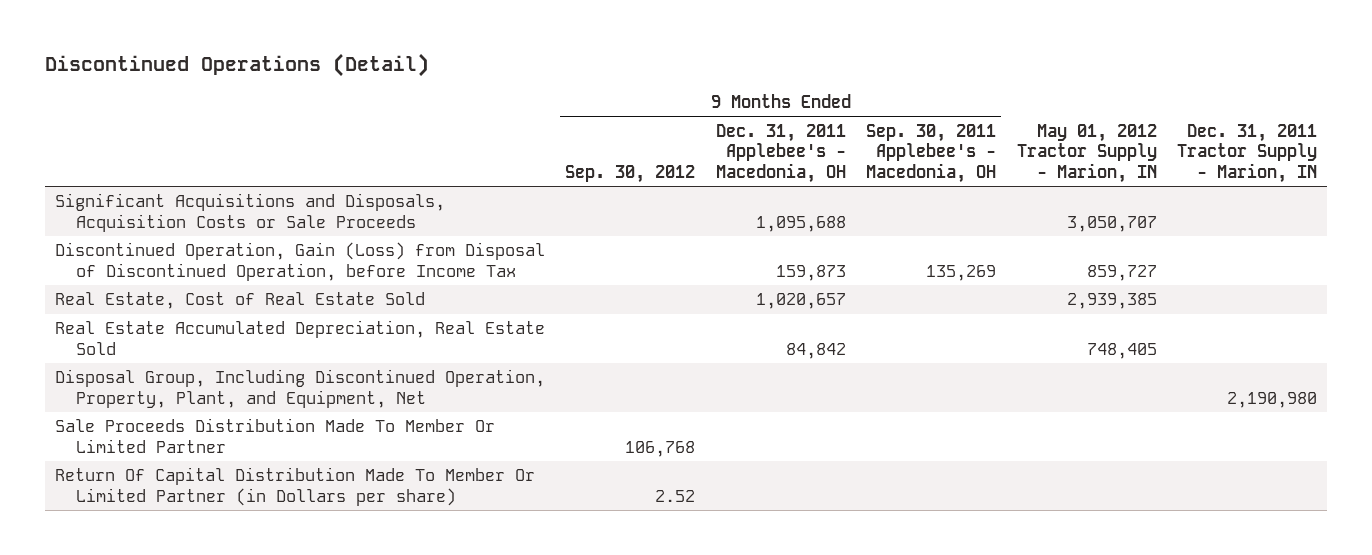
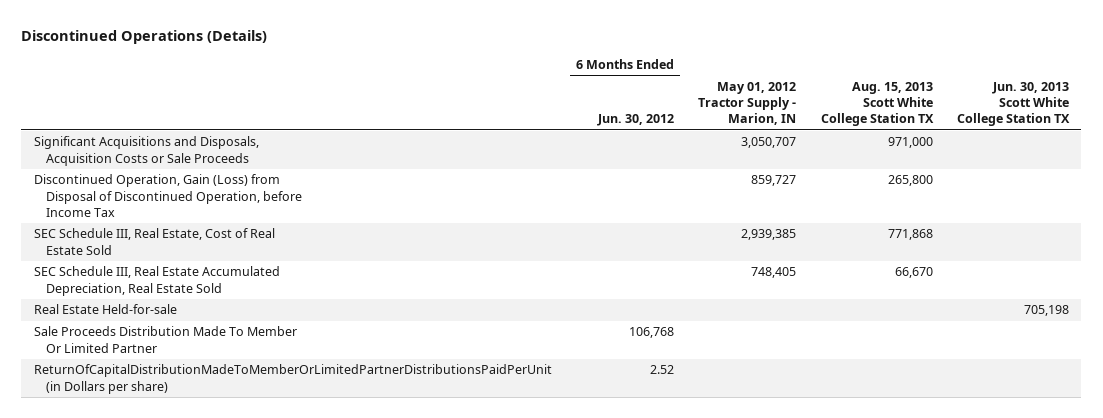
- Discontinued Operations (Detail)
+ Discontinued Operations (Details)
- | 9 Months Ended Sep. 30, 2012 | 9 Months Ended Dec. 31, 2011 Applebee's - Macedonia, OH | 9 Months Ended Sep. 30, 2011 Applebee's - Macedonia, OH | May 01, 2012 Tractor Supply - Marion, IN | Dec. 31, 2011 Tractor Supply - Marion, IN
+ | 6 Months Ended Jun. 30, 2012 | May 01, 2012 Tractor Supply - Marion, IN | Aug. 15, 2013 Scott White College Station TX | Jun. 30, 2013 Scott White College Station TX
- Real Estate, Cost of Real Estate Sold | | 1,020,657 | | 2,939,385 |
- Real Estate Accumulated Depreciation, Real Estate Sold | | 84,842 | | 748,405 |
- Disposal Group, Including Discontinued Operation, Property, Plant, and Equipment, Net | | | | | 2,190,980
+ SEC Schedule III, Real Estate, Cost of Real Estate Sold | | 2,939,385 | 771,868 |
+ SEC Schedule III, Real Estate Accumulated Depreciation, Real Estate Sold | | 748,405 | 66,670 |
+ Real Estate Held-for-sale | | | | 705,198
- Return Of Capital Distribution Made To Member Or Limited Partner (in Dollars per share) | 2.52 | | | |
+ ReturnOfCapitalDistributionMadeToMemberOrLimitedPartnerDistributionsPaidPerUnit (in Dollars per share) | 2.52 | | |

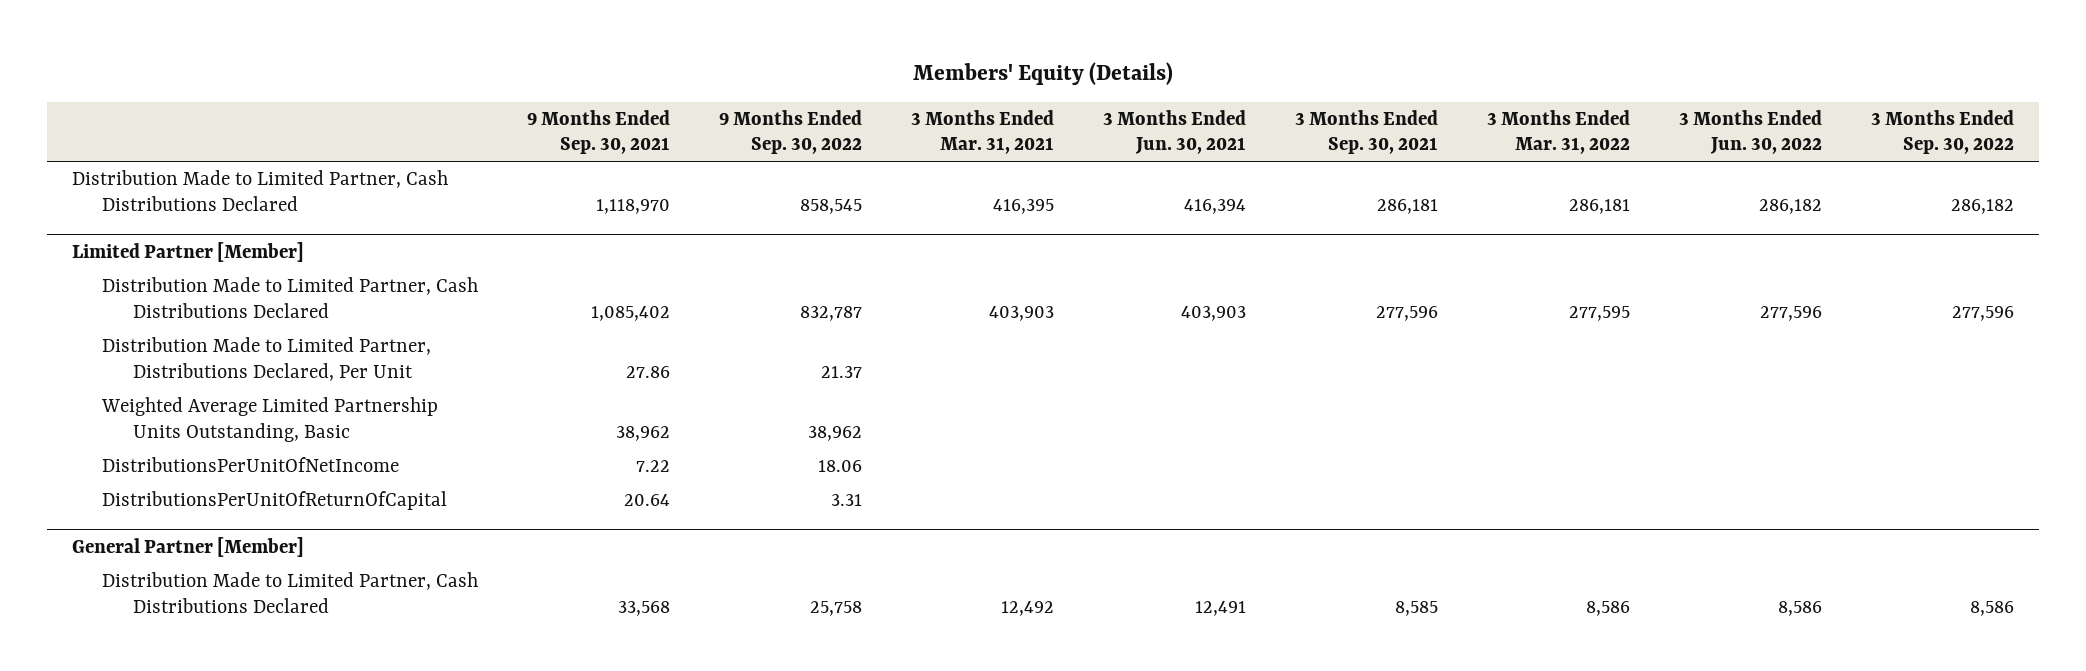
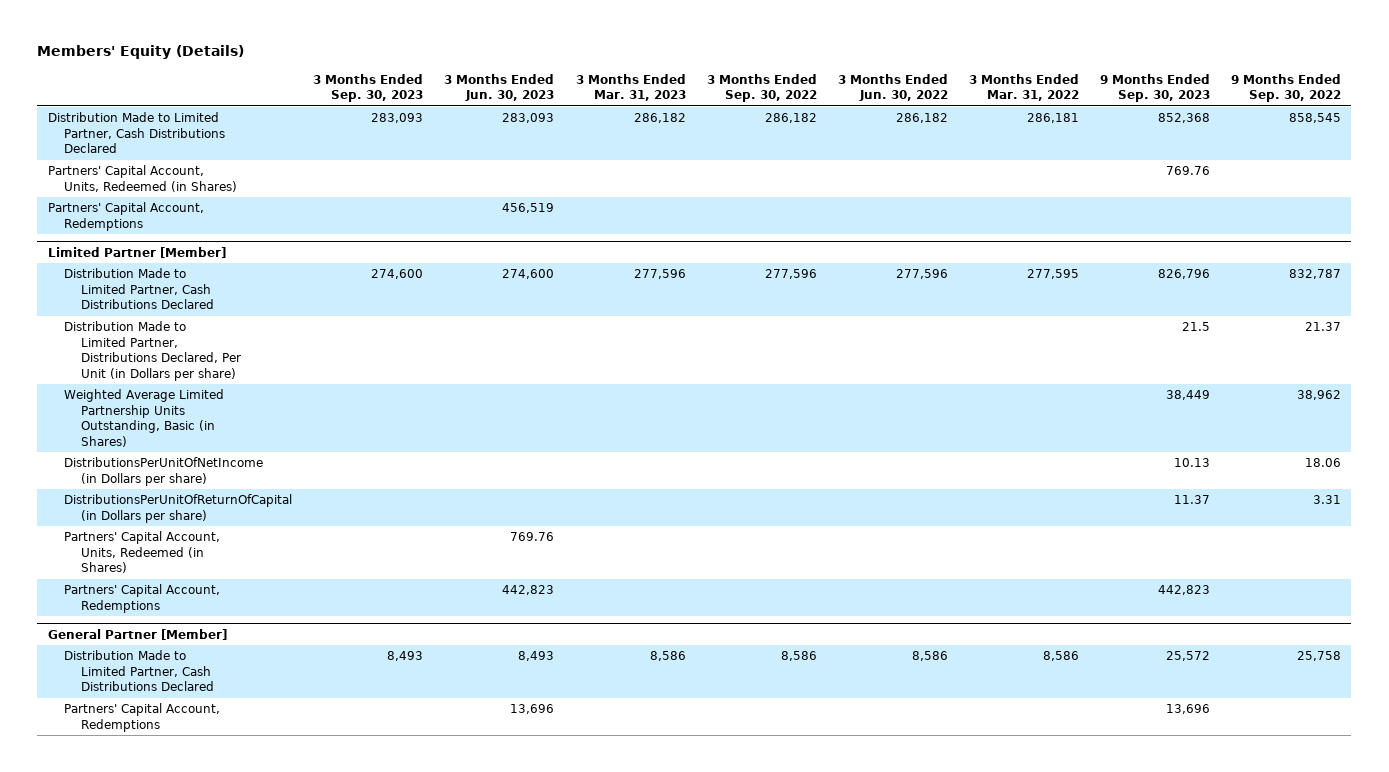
- | 9 Months Ended Sep. 30, 2021 | 9 Months Ended Sep. 30, 2022 | 3 Months Ended Mar. 31, 2021 | 3 Months Ended Jun. 30, 2021 | 3 Months Ended Sep. 30, 2021 | 3 Months Ended Mar. 31, 2022 | 3 Months Ended Jun. 30, 2022 | 3 Months Ended Sep. 30, 2022
+ | 3 Months Ended Sep. 30, 2023 | 3 Months Ended Jun. 30, 2023 | 3 Months Ended Mar. 31, 2023 | 3 Months Ended Sep. 30, 2022 | 3 Months Ended Jun. 30, 2022 | 3 Months Ended Mar. 31, 2022 | 9 Months Ended Sep. 30, 2023 | 9 Months Ended Sep. 30, 2022
+ Partners' Capital Account, Units, Redeemed (in Shares) | | | | | | | 769.76 |
+ Partners' Capital Account, Redemptions | | 456,519 | | | | | |
@ Limited Partner [Member]
- Distribution Made to Limited Partner, Distributions Declared, Per Unit | 27.86 | 21.37 | | | | | |
- Weighted Average Limited Partnership Units Outstanding, Basic | 38,962 | 38,962 | | | | | |
- DistributionsPerUnitOfNetIncome | 7.22 | 18.06 | | | | | |
- DistributionsPerUnitOfReturnOfCapital | 20.64 | 3.31 | | | | | |
+ Distribution Made to Limited Partner, Distributions Declared, Per Unit (in Dollars per share) | | | | | | | 21.5 | 21.37
+ Weighted Average Limited Partnership Units Outstanding, Basic (in Shares) | | | | | | | 38,449 | 38,962
+ DistributionsPerUnitOfNetIncome (in Dollars per share) | | | | | | | 10.13 | 18.06
+ DistributionsPerUnitOfReturnOfCapital (in Dollars per share) | | | | | | | 11.37 | 3.31
+ Partners' Capital Account, Units, Redeemed (in Shares) | | 769.76 | | | | | |
+ Partners' Capital Account, Redemptions | | 442,823 | | | | | 442,823 |
@ General Partner [Member]
+ Partners' Capital Account, Redemptions | | 13,696 | | | | | 13,696 |

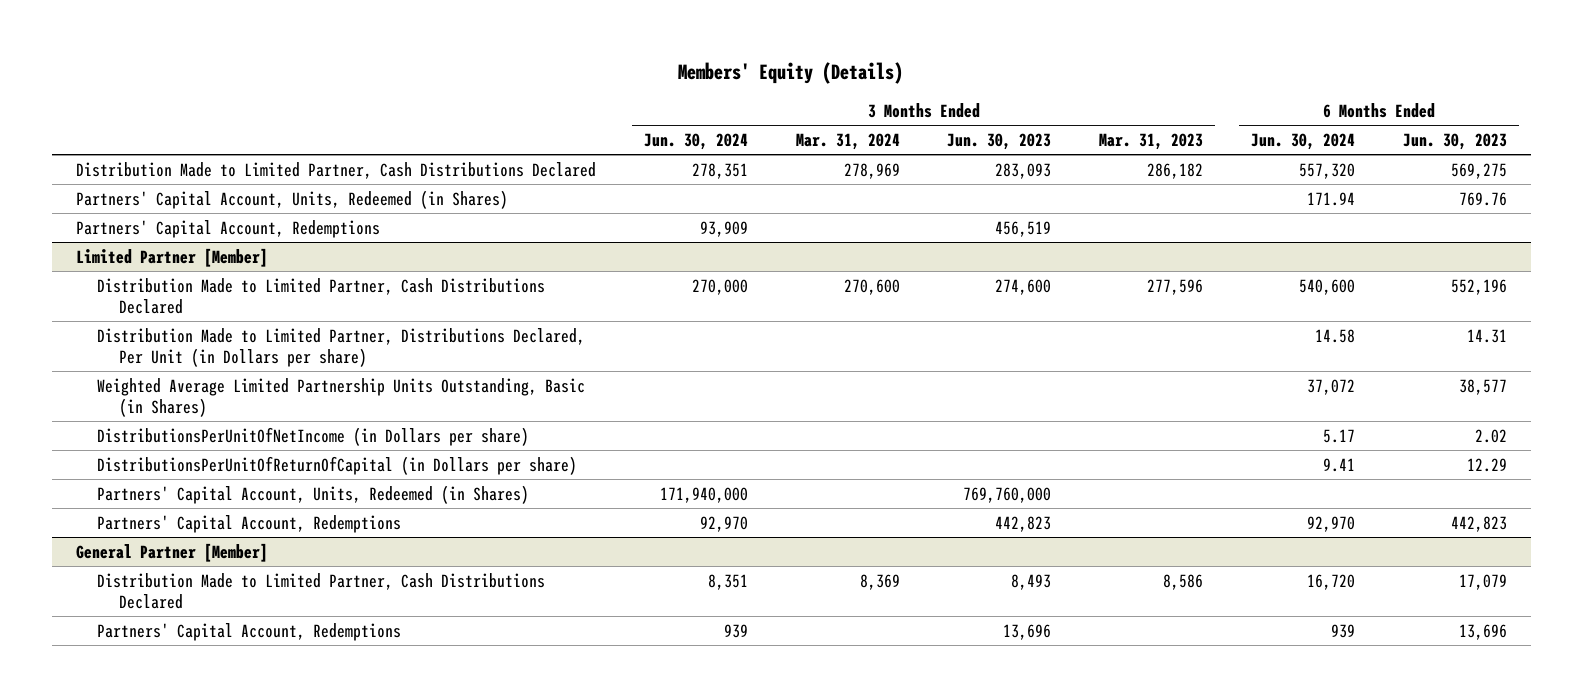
- | 3 Months Ended Sep. 30, 2023 | 3 Months Ended Jun. 30, 2023 | 3 Months Ended Mar. 31, 2023 | 3 Months Ended Sep. 30, 2022 | 3 Months Ended Jun. 30, 2022 | 3 Months Ended Mar. 31, 2022 | 9 Months Ended Sep. 30, 2023 | 9 Months Ended Sep. 30, 2022
+ | 3 Months Ended Jun. 30, 2024 | 3 Months Ended Mar. 31, 2024 | 3 Months Ended Jun. 30, 2023 | 3 Months Ended Mar. 31, 2023 | 6 Months Ended Jun. 30, 2024 | 6 Months Ended Jun. 30, 2023
@ Limited Partner [Member]
- Partners' Capital Account, Units, Redeemed (in Shares) | | 769.76 | | | | | |
+ Partners' Capital Account, Units, Redeemed (in Shares) | 171,940,000 | | 769,760,000 | | |

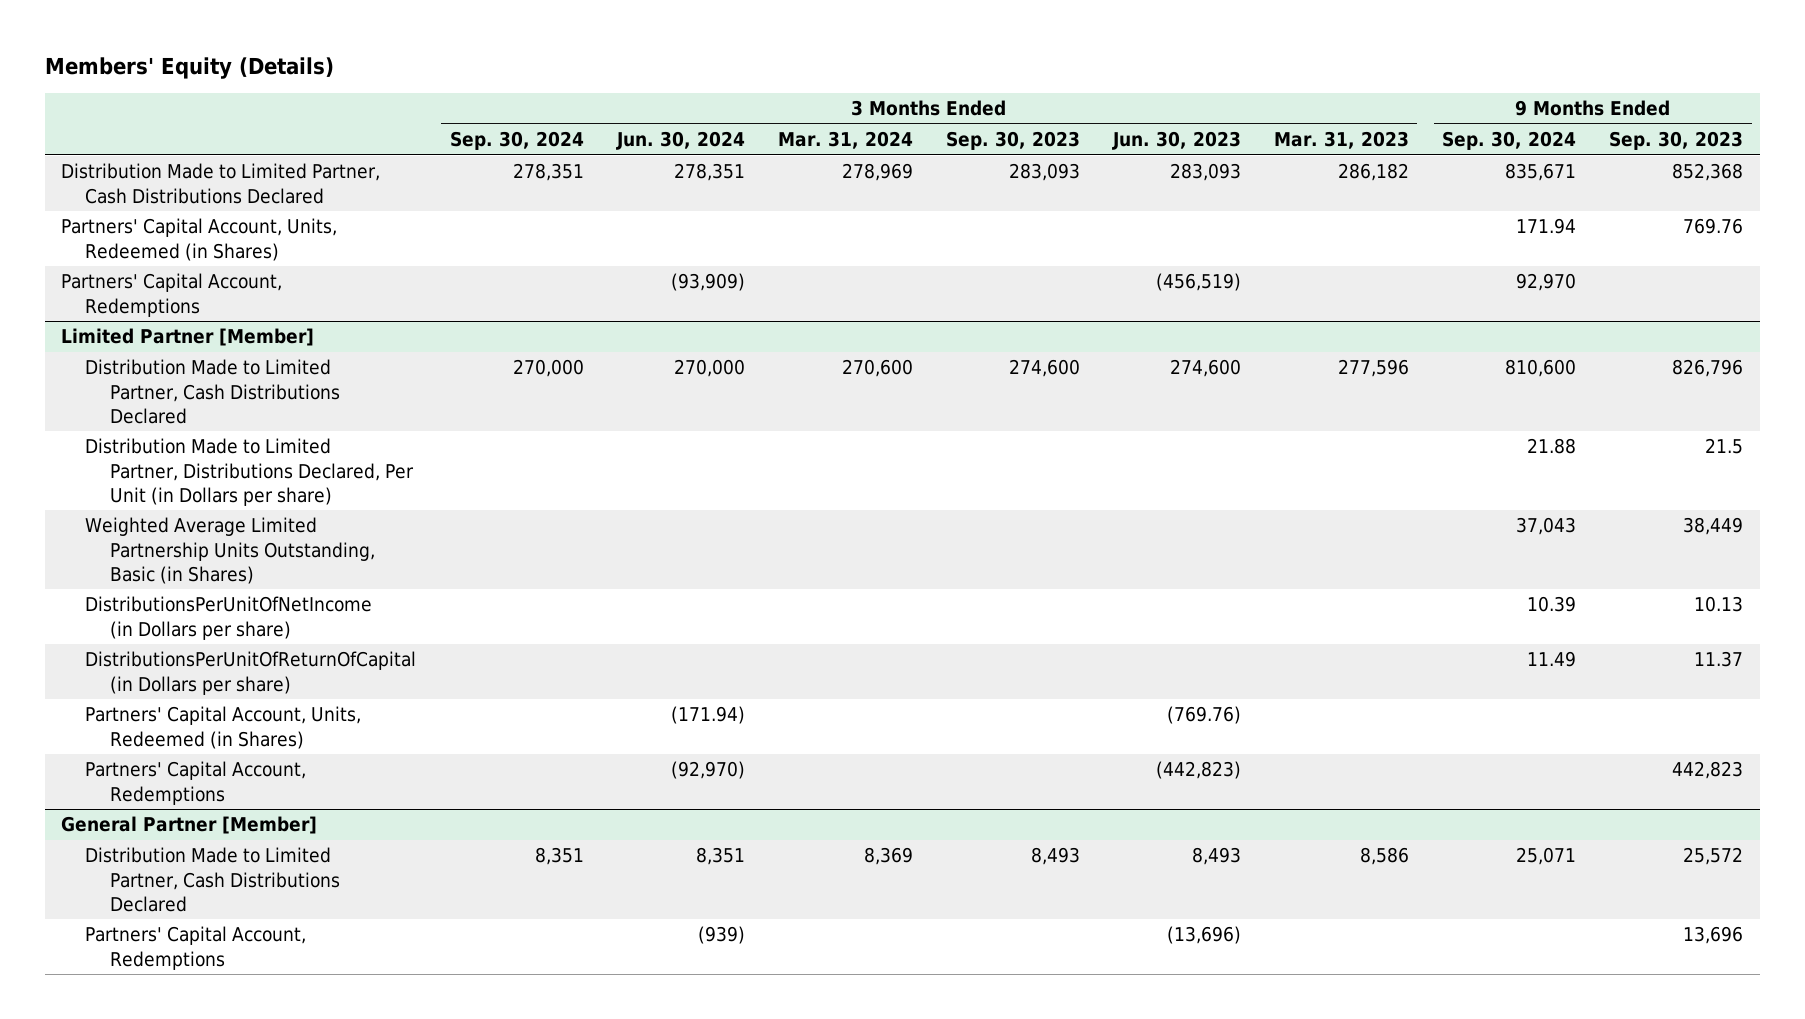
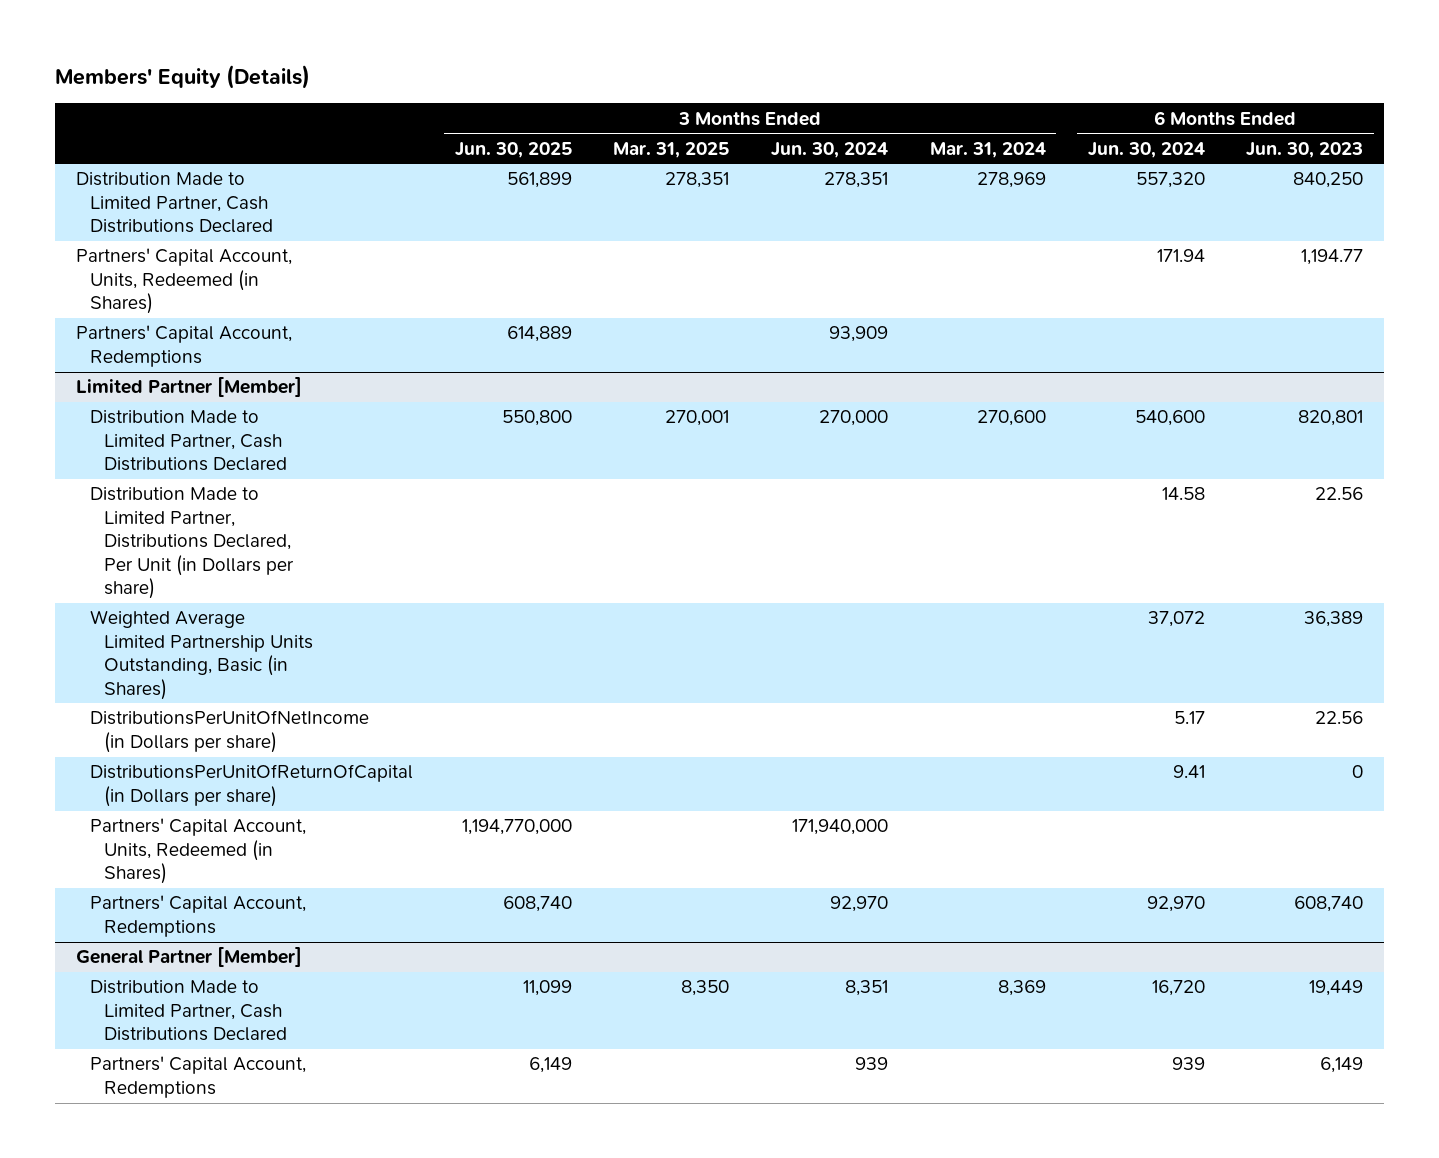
- | 3 Months Ended Sep. 30, 2024 | 3 Months Ended Jun. 30, 2024 | 3 Months Ended Mar. 31, 2024 | 3 Months Ended Sep. 30, 2023 | 3 Months Ended Jun. 30, 2023 | 3 Months Ended Mar. 31, 2023 | 9 Months Ended Sep. 30, 2024 | 9 Months Ended Sep. 30, 2023
+ | 3 Months Ended Jun. 30, 2025 | 3 Months Ended Mar. 31, 2025 | 3 Months Ended Jun. 30, 2024 | 3 Months Ended Mar. 31, 2024 | 6 Months Ended Jun. 30, 2024 | 6 Months Ended Jun. 30, 2023
- Partners' Capital Account, Redemptions | | (93,909) | | | (456,519) | | 92,970 |
+ Partners' Capital Account, Redemptions | 614,889 | | 93,909 | | |
@ Limited Partner [Member]
- Partners' Capital Account, Units, Redeemed (in Shares) | | (171.94) | | | (769.76) | | |
- Partners' Capital Account, Redemptions | | (92,970) | | | (442,823) | | | 442,823
+ Partners' Capital Account, Units, Redeemed (in Shares) | 1,194,770,000 | | 171,940,000 | | |
+ Partners' Capital Account, Redemptions | 608,740 | | 92,970 | | 92,970 | 608,740
@ General Partner [Member]
- Partners' Capital Account, Redemptions | | (939) | | | (13,696) | | | 13,696
+ Partners' Capital Account, Redemptions | 6,149 | | 939 | | 939 | 6,149

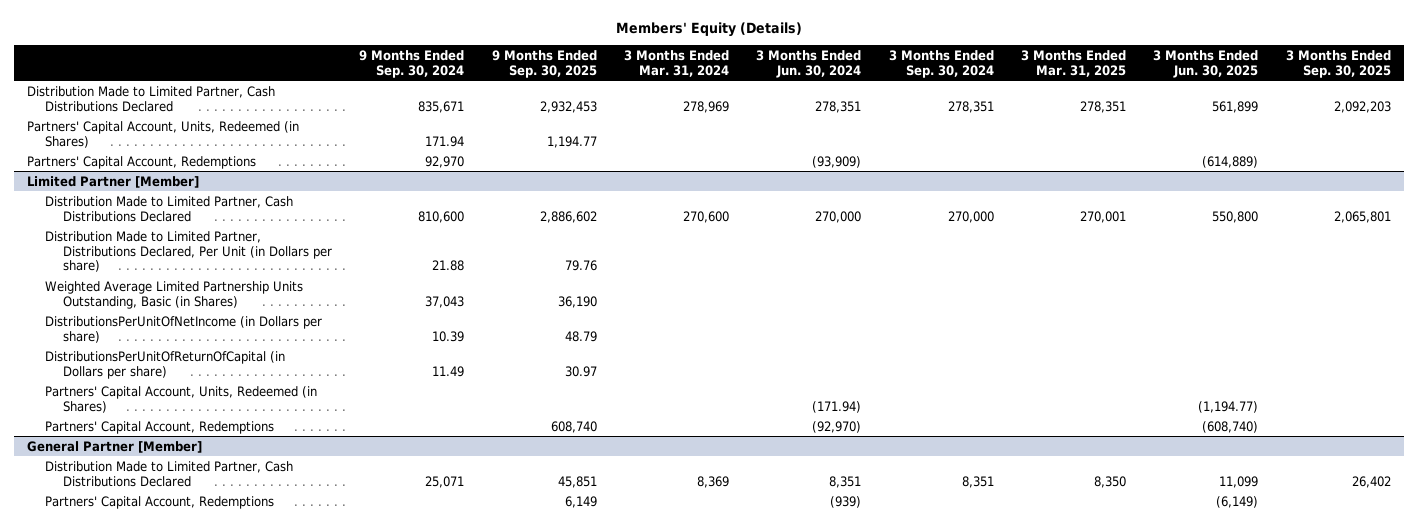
- | 3 Months Ended Jun. 30, 2025 | 3 Months Ended Mar. 31, 2025 | 3 Months Ended Jun. 30, 2024 | 3 Months Ended Mar. 31, 2024 | 6 Months Ended Jun. 30, 2024 | 6 Months Ended Jun. 30, 2023
+ | 9 Months Ended Sep. 30, 2024 | 9 Months Ended Sep. 30, 2025 | 3 Months Ended Mar. 31, 2024 | 3 Months Ended Jun. 30, 2024 | 3 Months Ended Sep. 30, 2024 | 3 Months Ended Mar. 31, 2025 | 3 Months Ended Jun. 30, 2025 | 3 Months Ended Sep. 30, 2025
- Partners' Capital Account, Redemptions | 614,889 | | 93,909 | | |
+ Partners' Capital Account, Redemptions | 92,970 | | | (93,909) | | | (614,889) |
@ Limited Partner [Member]
- Partners' Capital Account, Units, Redeemed (in Shares) | 1,194,770,000 | | 171,940,000 | | |
- Partners' Capital Account, Redemptions | 608,740 | | 92,970 | | 92,970 | 608,740
+ Partners' Capital Account, Units, Redeemed (in Shares) | | | | (171.94) | | | (1,194.77) |
+ Partners' Capital Account, Redemptions | | 608,740 | | (92,970) | | | (608,740) |
@ General Partner [Member]
- Partners' Capital Account, Redemptions | 6,149 | | 939 | | 939 | 6,149
+ Partners' Capital Account, Redemptions | | 6,149 | | (939) | | | (6,149) |

